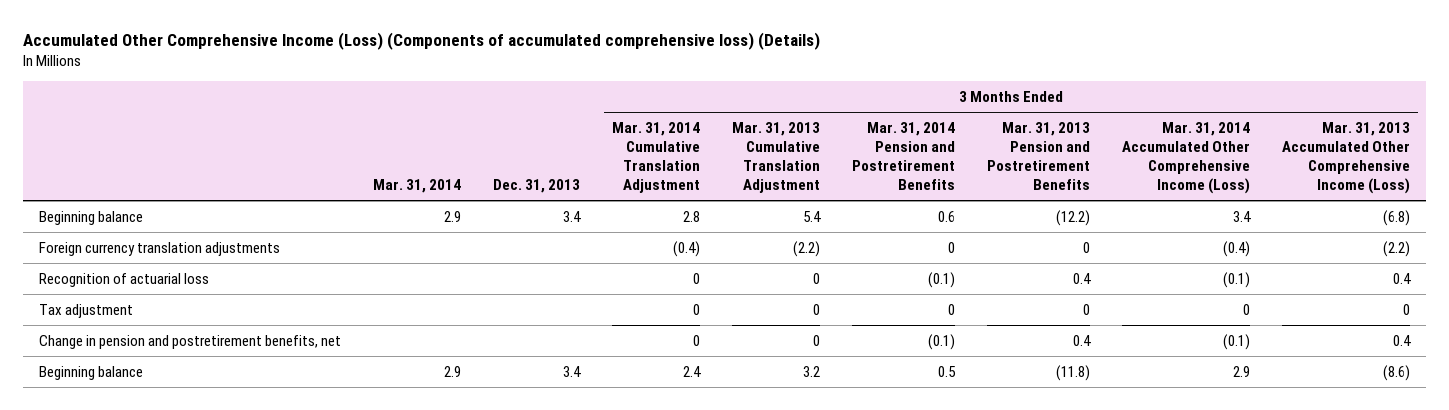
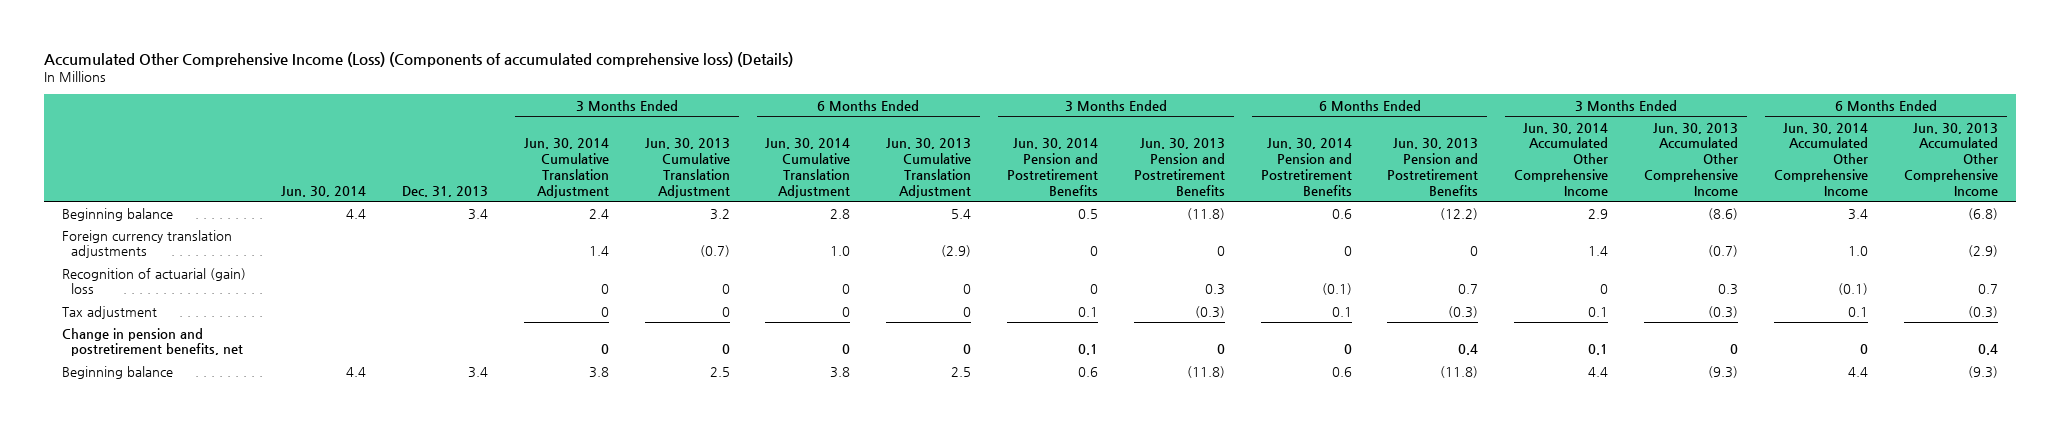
- | Mar. 31, 2014 | Dec. 31, 2013 | 3 Months Ended Mar. 31, 2014 Cumulative Translation Adjustment | 3 Months Ended Mar. 31, 2013 Cumulative Translation Adjustment | 3 Months Ended Mar. 31, 2014 Pension and Postretirement Benefits | 3 Months Ended Mar. 31, 2013 Pension and Postretirement Benefits | 3 Months Ended Mar. 31, 2014 Accumulated Other Comprehensive Income (Loss) | 3 Months Ended Mar. 31, 2013 Accumulated Other Comprehensive Income (Loss)
+ | Jun. 30, 2014 | Dec. 31, 2013 | 3 Months Ended Jun. 30, 2014 Cumulative Translation Adjustment | 3 Months Ended Jun. 30, 2013 Cumulative Translation Adjustment | 6 Months Ended Jun. 30, 2014 Cumulative Translation Adjustment | 6 Months Ended Jun. 30, 2013 Cumulative Translation Adjustment | 3 Months Ended Jun. 30, 2014 Pension and Postretirement Benefits | 3 Months Ended Jun. 30, 2013 Pension and Postretirement Benefits | 6 Months Ended Jun. 30, 2014 Pension and Postretirement Benefits | 6 Months Ended Jun. 30, 2013 Pension and Postretirement Benefits | 3 Months Ended Jun. 30, 2014 Accumulated Other Comprehensive Income | 3 Months Ended Jun. 30, 2013 Accumulated Other Comprehensive Income | 6 Months Ended Jun. 30, 2014 Accumulated Other Comprehensive Income | 6 Months Ended Jun. 30, 2013 Accumulated Other Comprehensive Income
- Recognition of actuarial loss | | | 0 | 0 | (0.1) | 0.4 | (0.1) | 0.4
+ Recognition of actuarial (gain) loss | | | 0 | 0 | 0 | 0 | 0 | 0.3 | (0.1) | 0.7 | 0 | 0.3 | (0.1) | 0.7

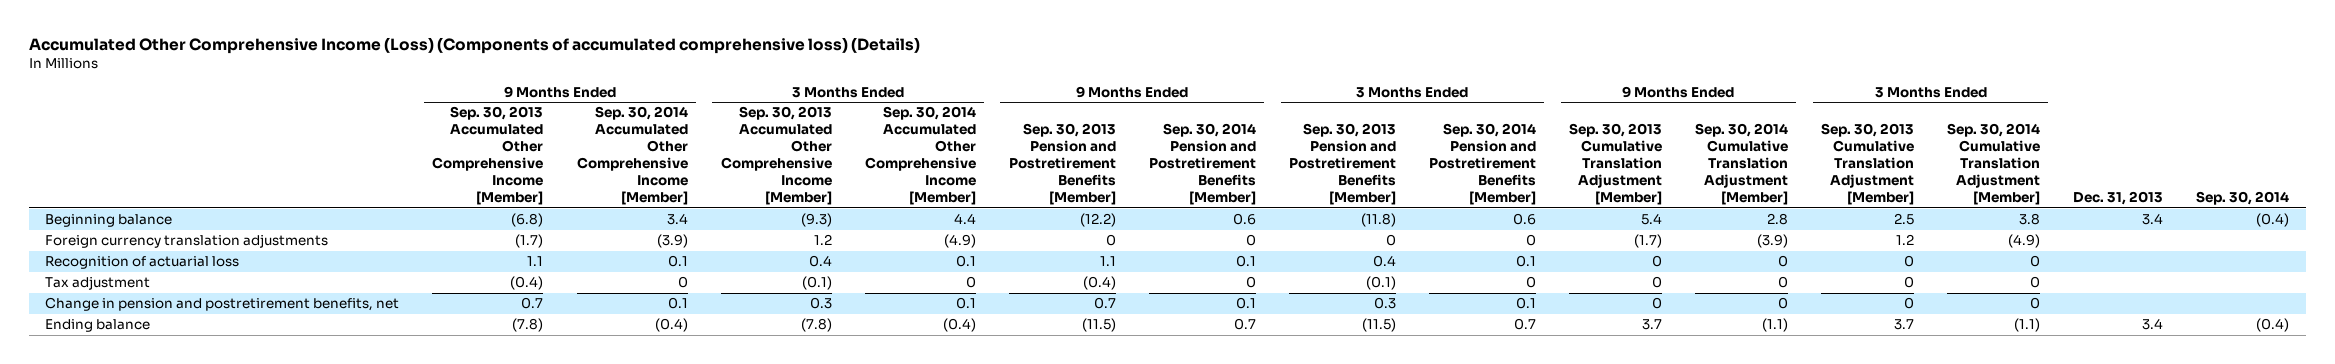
- | Jun. 30, 2014 | Dec. 31, 2013 | 3 Months Ended Jun. 30, 2014 Cumulative Translation Adjustment | 3 Months Ended Jun. 30, 2013 Cumulative Translation Adjustment | 6 Months Ended Jun. 30, 2014 Cumulative Translation Adjustment | 6 Months Ended Jun. 30, 2013 Cumulative Translation Adjustment | 3 Months Ended Jun. 30, 2014 Pension and Postretirement Benefits | 3 Months Ended Jun. 30, 2013 Pension and Postretirement Benefits | 6 Months Ended Jun. 30, 2014 Pension and Postretirement Benefits | 6 Months Ended Jun. 30, 2013 Pension and Postretirement Benefits | 3 Months Ended Jun. 30, 2014 Accumulated Other Comprehensive Income | 3 Months Ended Jun. 30, 2013 Accumulated Other Comprehensive Income | 6 Months Ended Jun. 30, 2014 Accumulated Other Comprehensive Income | 6 Months Ended Jun. 30, 2013 Accumulated Other Comprehensive Income
+ | 9 Months Ended Sep. 30, 2013 Accumulated Other Comprehensive Income [Member] | 9 Months Ended Sep. 30, 2014 Accumulated Other Comprehensive Income [Member] | 3 Months Ended Sep. 30, 2013 Accumulated Other Comprehensive Income [Member] | 3 Months Ended Sep. 30, 2014 Accumulated Other Comprehensive Income [Member] | 9 Months Ended Sep. 30, 2013 Pension and Postretirement Benefits [Member] | 9 Months Ended Sep. 30, 2014 Pension and Postretirement Benefits [Member] | 3 Months Ended Sep. 30, 2013 Pension and Postretirement Benefits [Member] | 3 Months Ended Sep. 30, 2014 Pension and Postretirement Benefits [Member] | 9 Months Ended Sep. 30, 2013 Cumulative Translation Adjustment [Member] | 9 Months Ended Sep. 30, 2014 Cumulative Translation Adjustment [Member] | 3 Months Ended Sep. 30, 2013 Cumulative Translation Adjustment [Member] | 3 Months Ended Sep. 30, 2014 Cumulative Translation Adjustment [Member] | Dec. 31, 2013 | Sep. 30, 2014
- Recognition of actuarial (gain) loss | | | 0 | 0 | 0 | 0 | 0 | 0.3 | (0.1) | 0.7 | 0 | 0.3 | (0.1) | 0.7
+ Recognition of actuarial loss | 1.1 | 0.1 | 0.4 | 0.1 | 1.1 | 0.1 | 0.4 | 0.1 | 0 | 0 | 0 | 0 | |
- Beginning balance | 4.4 | 3.4 | 3.8 | 2.5 | 3.8 | 2.5 | 0.6 | (11.8) | 0.6 | (11.8) | 4.4 | (9.3) | 4.4 | (9.3)
+ Ending balance | (7.8) | (0.4) | (7.8) | (0.4) | (11.5) | 0.7 | (11.5) | 0.7 | 3.7 | (1.1) | 3.7 | (1.1) | 3.4 | (0.4)

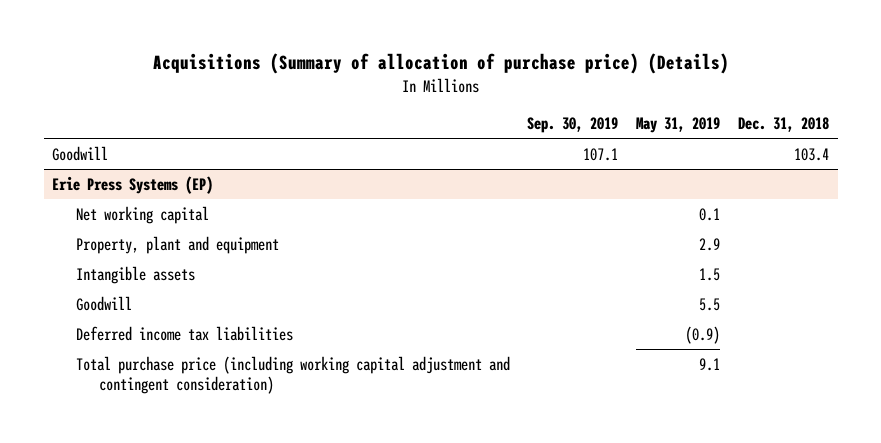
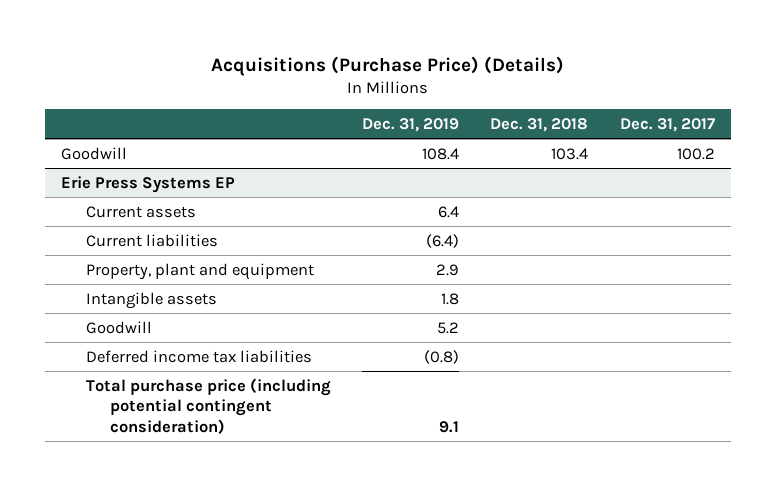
- Acquisitions (Summary of allocation of purchase price) (Details)
+ Acquisitions (Purchase Price) (Details)
- | Sep. 30, 2019 | May 31, 2019 | Dec. 31, 2018
+ | Dec. 31, 2019 | Dec. 31, 2018 | Dec. 31, 2017
- Erie Press Systems (EP)
- Net working capital | | 0.1 |
+ Erie Press Systems EP
+ Current assets | 6.4 | |
+ Current liabilities | (6.4) | |
- Total purchase price (including working capital adjustment and contingent consideration) | | 9.1 |
+ Total purchase price (including potential contingent consideration) | 9.1 | |

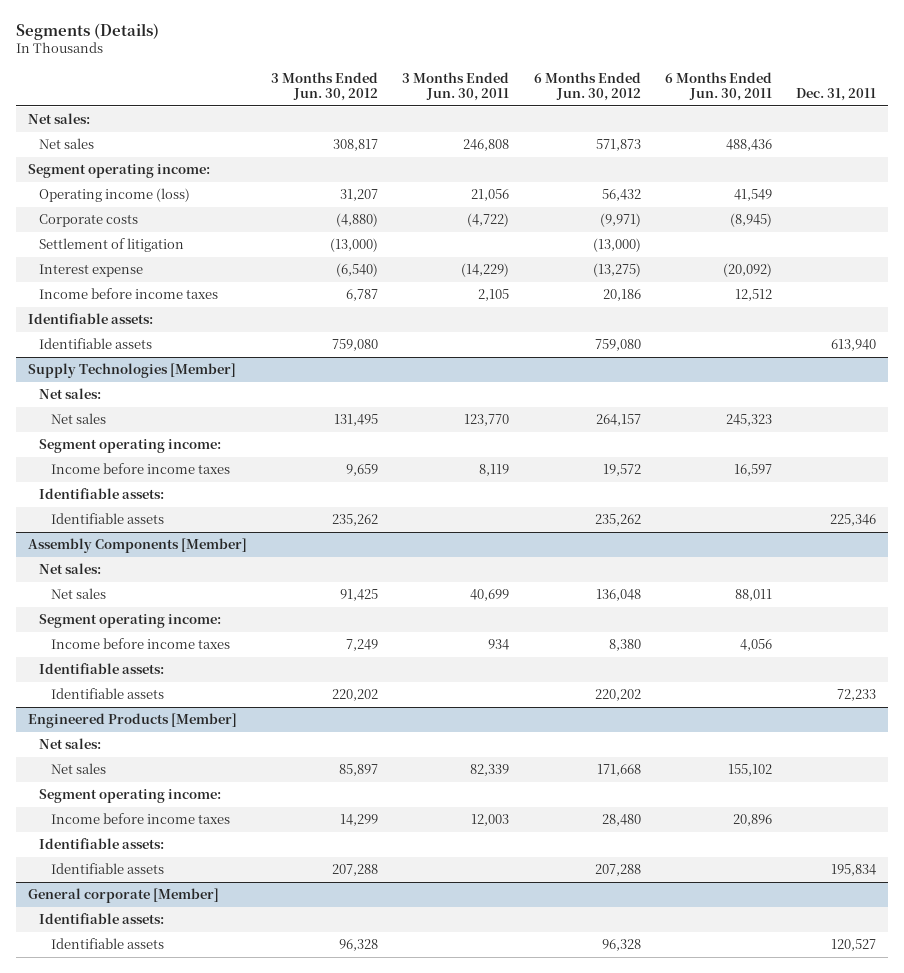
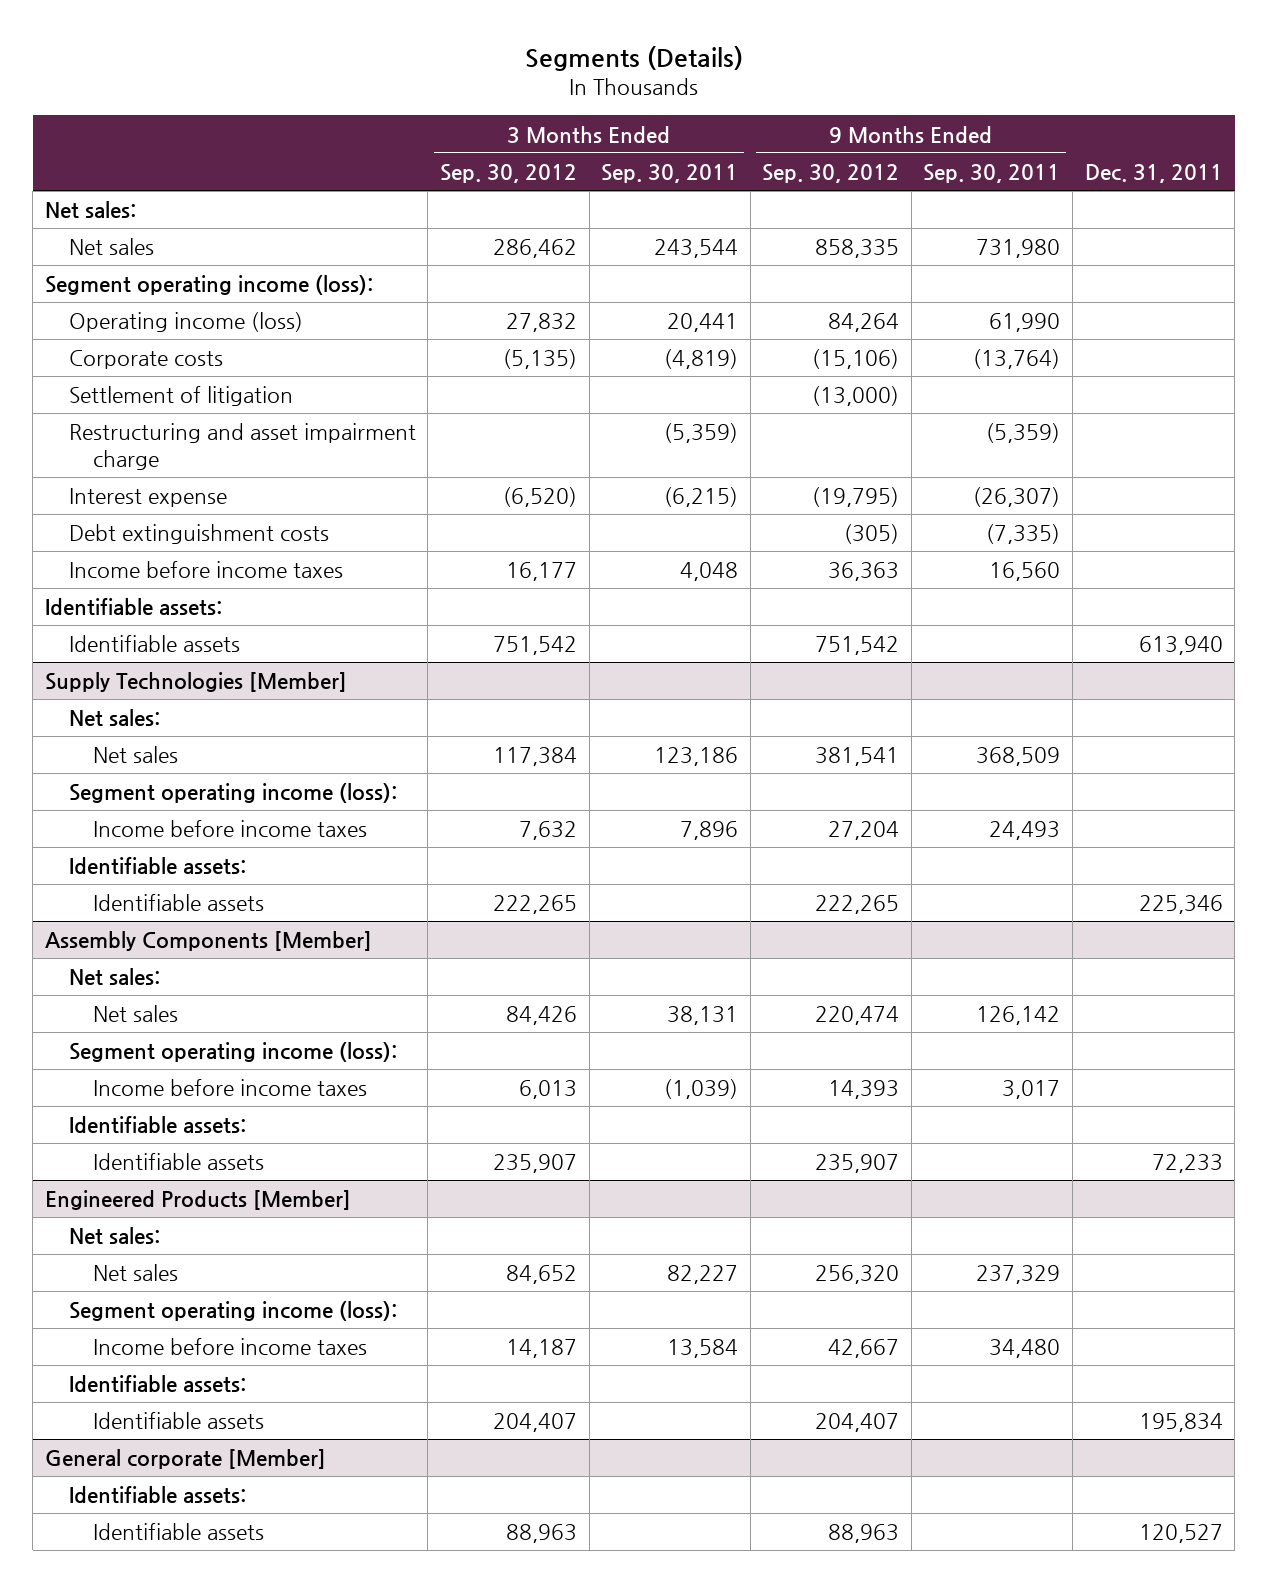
- | 3 Months Ended Jun. 30, 2012 | 3 Months Ended Jun. 30, 2011 | 6 Months Ended Jun. 30, 2012 | 6 Months Ended Jun. 30, 2011 | Dec. 31, 2011
+ | 3 Months Ended Sep. 30, 2012 | 3 Months Ended Sep. 30, 2011 | 9 Months Ended Sep. 30, 2012 | 9 Months Ended Sep. 30, 2011 | Dec. 31, 2011
- Segment operating income:
+ Segment operating income (loss):
+ Restructuring and asset impairment charge | | (5,359) | | (5,359) |
+ Debt extinguishment costs | | | (305) | (7,335) |
@ Supply Technologies [Member]
- Segment operating income:
+ Segment operating income (loss):
@ Assembly Components [Member]
- Segment operating income:
+ Segment operating income (loss):
@ Engineered Products [Member]
- Segment operating income:
+ Segment operating income (loss):

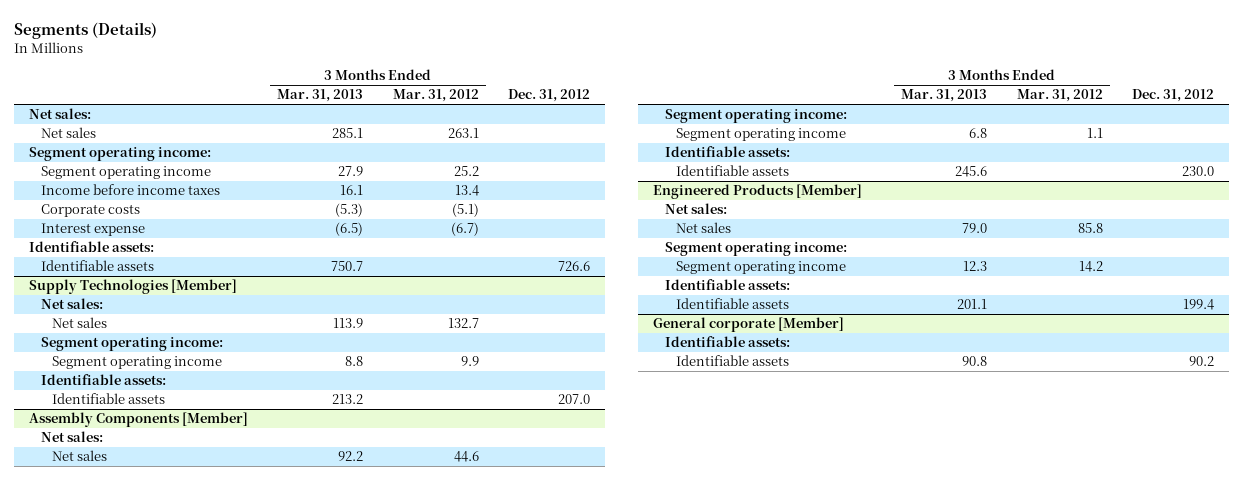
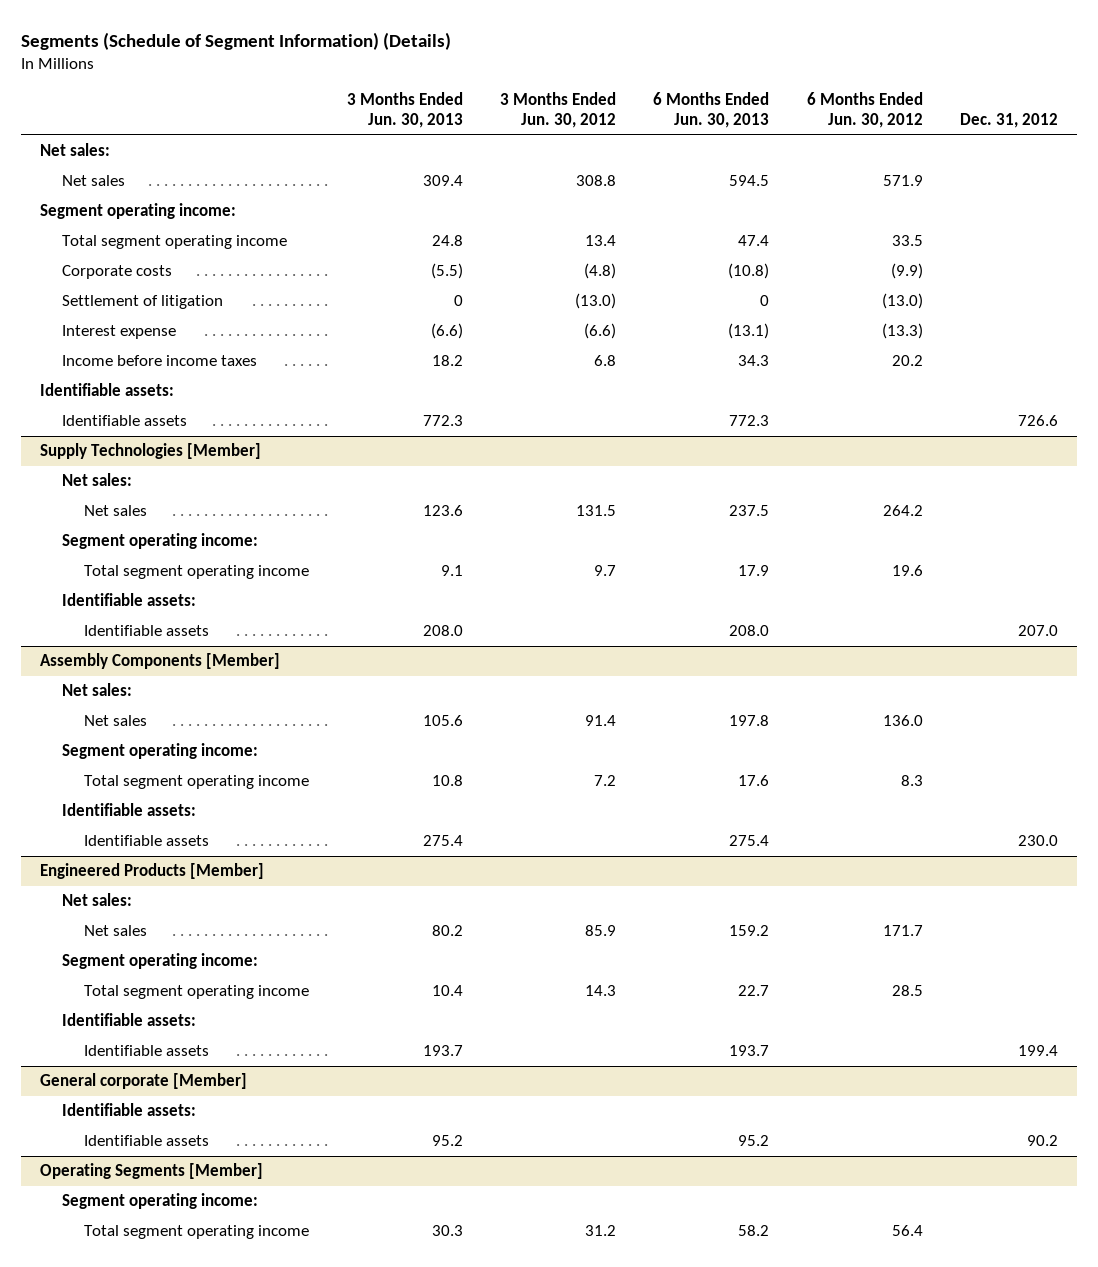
- Segments (Details)
+ Segments (Schedule of Segment Information) (Details)
- | 3 Months Ended Mar. 31, 2013 | 3 Months Ended Mar. 31, 2012 | Dec. 31, 2012
+ | 3 Months Ended Jun. 30, 2013 | 3 Months Ended Jun. 30, 2012 | 6 Months Ended Jun. 30, 2013 | 6 Months Ended Jun. 30, 2012 | Dec. 31, 2012
- Segment operating income | 27.9 | 25.2 |
+ Total segment operating income | 24.8 | 13.4 | 47.4 | 33.5 |
+ Settlement of litigation | 0 | (13.0) | 0 | (13.0) |
moved down: Income before income taxes | 18.2 | 6.8 | 34.3 | 20.2 |
@ Supply Technologies [Member]
- Segment operating income | 8.8 | 9.9 |
+ Total segment operating income | 9.1 | 9.7 | 17.9 | 19.6 |
@ Assembly Components [Member]
- Segment operating income | 6.8 | 1.1 |
+ Total segment operating income | 10.8 | 7.2 | 17.6 | 8.3 |
@ Engineered Products [Member]
- Segment operating income | 12.3 | 14.2 |
+ Total segment operating income | 10.4 | 14.3 | 22.7 | 28.5 |
+ Operating Segments [Member]
+ Segment operating income:
+ Total segment operating income | 30.3 | 31.2 | 58.2 | 56.4 |

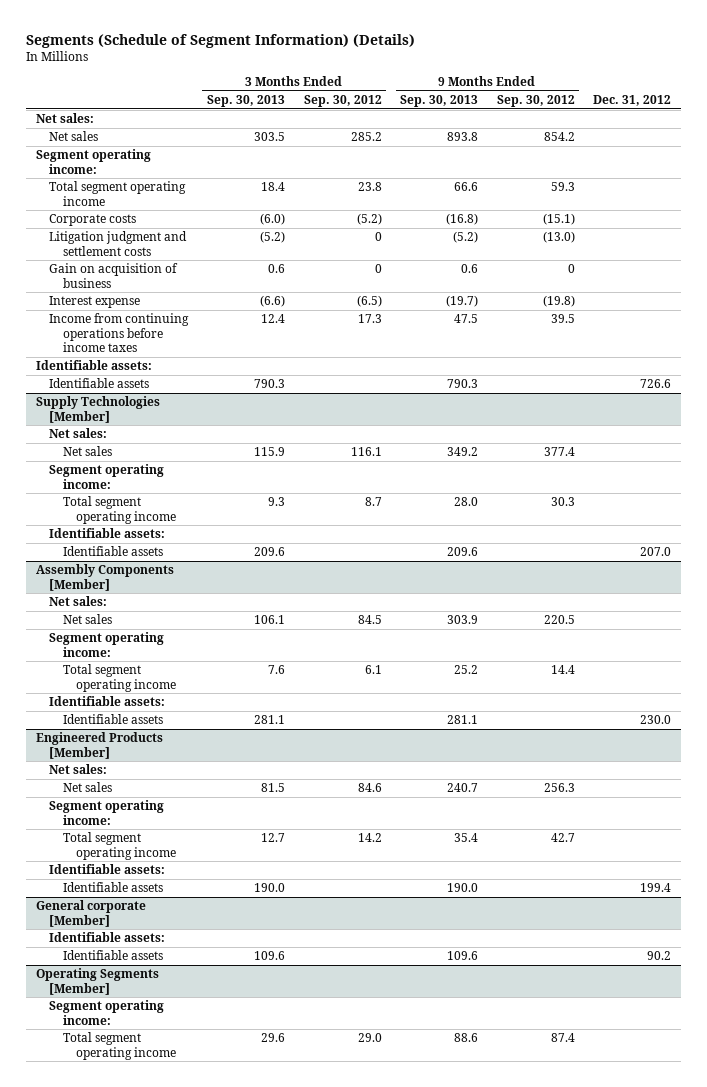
- | 3 Months Ended Jun. 30, 2013 | 3 Months Ended Jun. 30, 2012 | 6 Months Ended Jun. 30, 2013 | 6 Months Ended Jun. 30, 2012 | Dec. 31, 2012
+ | 3 Months Ended Sep. 30, 2013 | 3 Months Ended Sep. 30, 2012 | 9 Months Ended Sep. 30, 2013 | 9 Months Ended Sep. 30, 2012 | Dec. 31, 2012
- Settlement of litigation | 0 | (13.0) | 0 | (13.0) |
+ Litigation judgment and settlement costs | (5.2) | 0 | (5.2) | (13.0) |
+ Gain on acquisition of business | 0.6 | 0 | 0.6 | 0 |
- Income before income taxes | 18.2 | 6.8 | 34.3 | 20.2 |
+ Income from continuing operations before income taxes | 12.4 | 17.3 | 47.5 | 39.5 |

